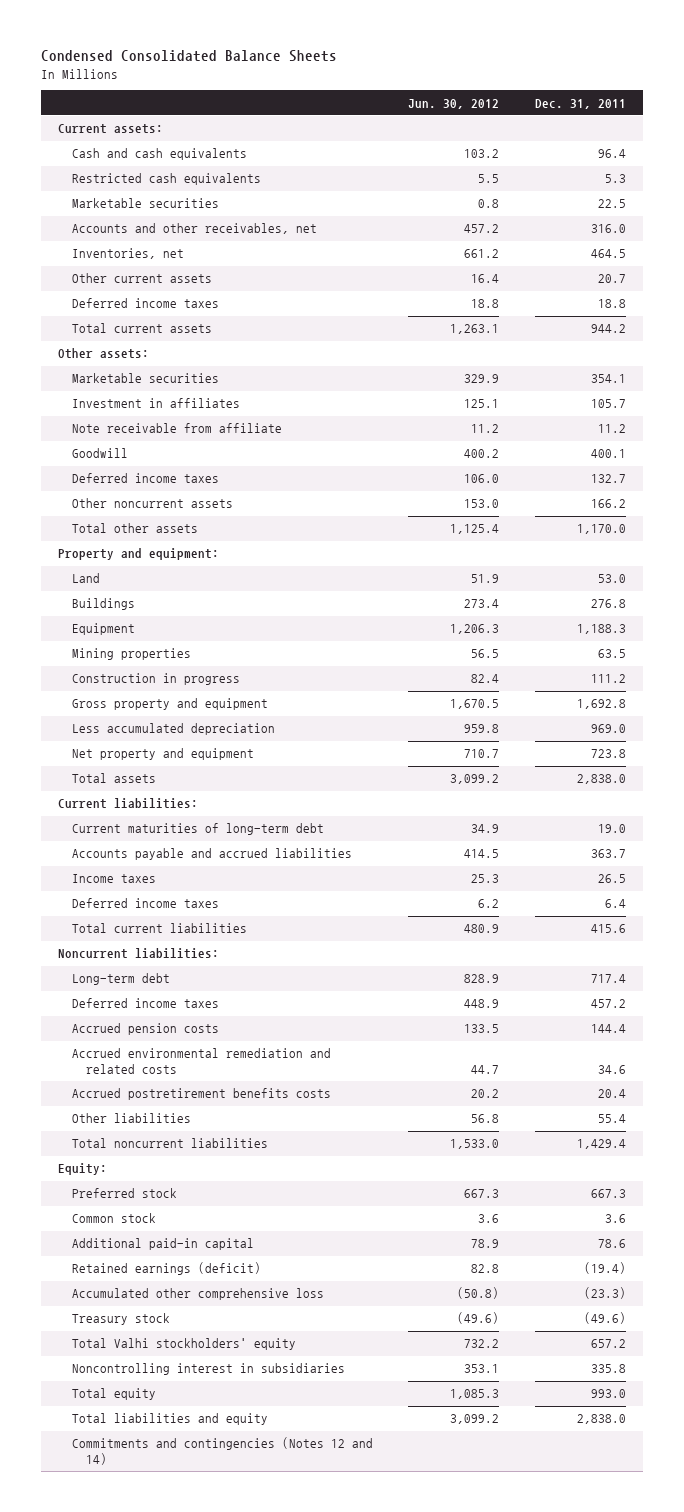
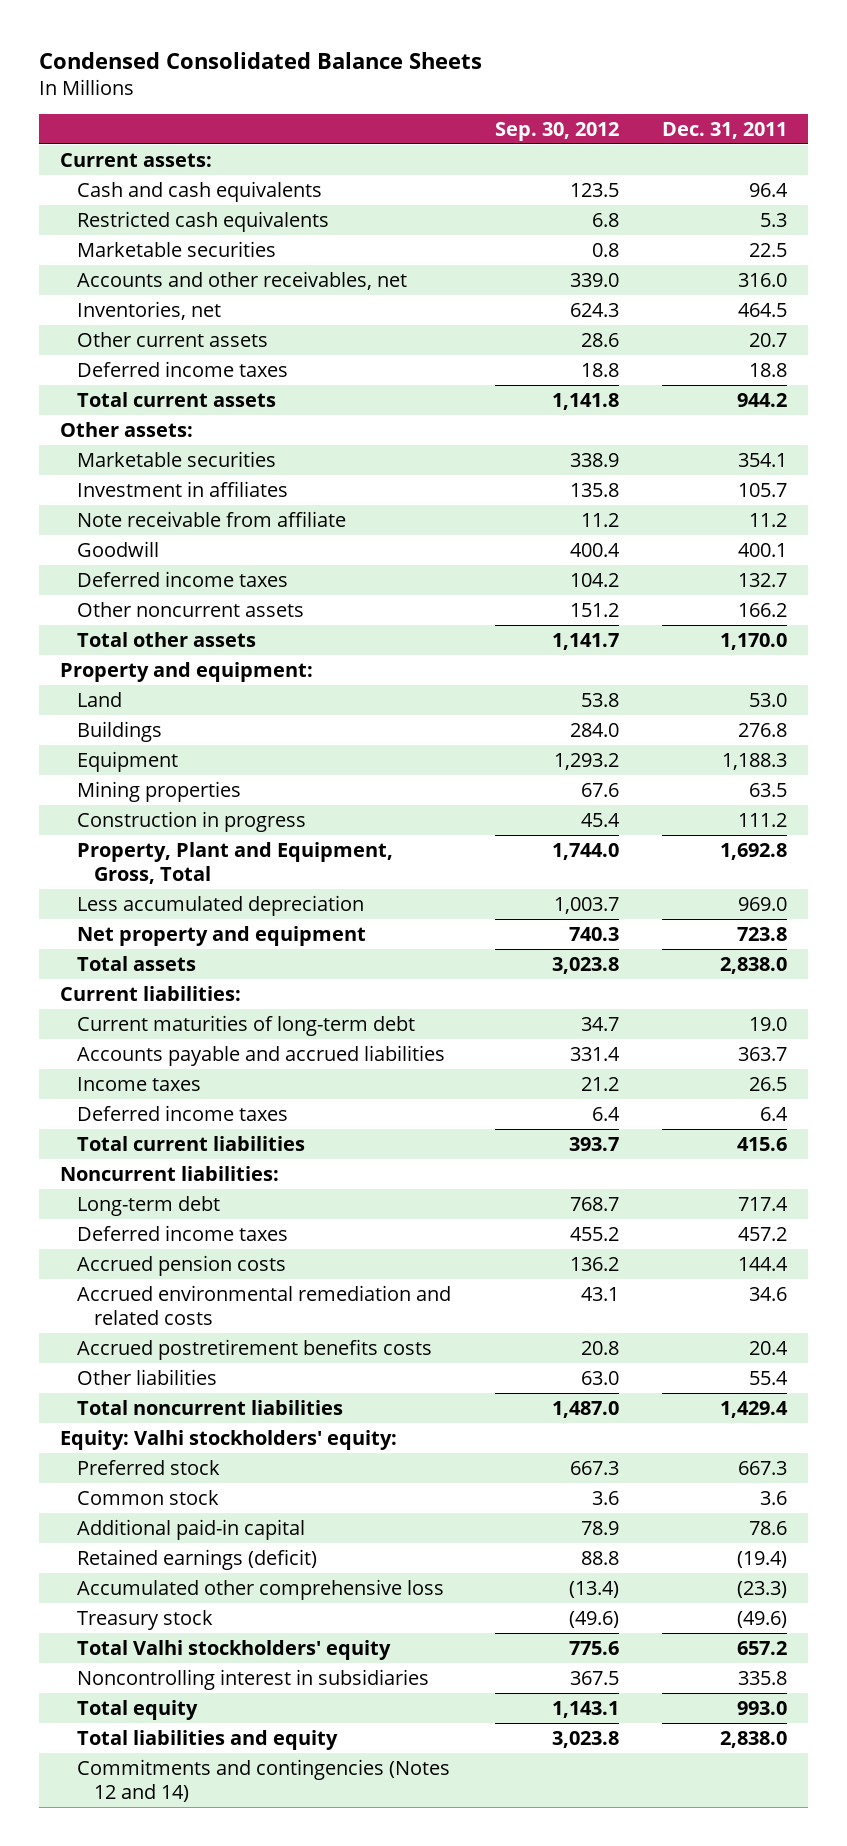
- | Jun. 30, 2012 | Dec. 31, 2011
+ | Sep. 30, 2012 | Dec. 31, 2011
- Gross property and equipment | 1,670.5 | 1,692.8
+ Property, Plant and Equipment, Gross, Total | 1,744.0 | 1,692.8
- Equity:
+ Equity: Valhi stockholders' equity:

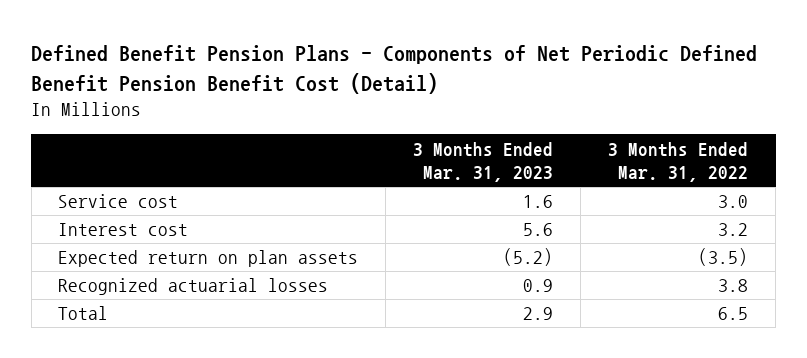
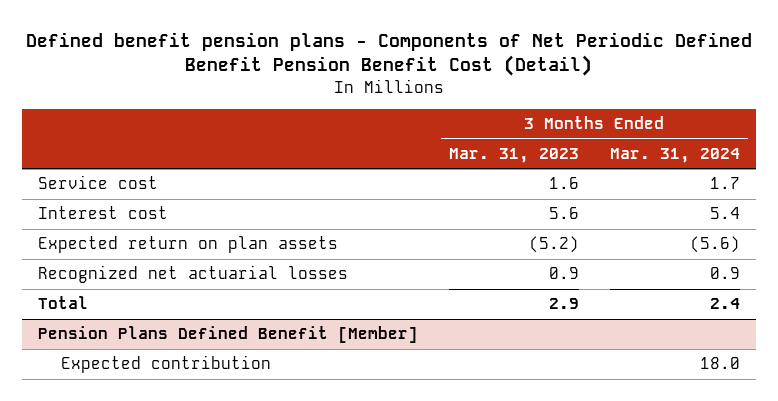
- Defined Benefit Pension Plans - Components of Net Periodic Defined Benefit Pension Benefit Cost (Detail)
+ Defined benefit pension plans - Components of Net Periodic Defined Benefit Pension Benefit Cost (Detail)
- | 3 Months Ended Mar. 31, 2023 | 3 Months Ended Mar. 31, 2022
+ | 3 Months Ended Mar. 31, 2023 | 3 Months Ended Mar. 31, 2024
- Recognized actuarial losses | 0.9 | 3.8
+ Recognized net actuarial losses | 0.9 | 0.9
+ Pension Plans Defined Benefit [Member]
+ Expected contribution | | 18.0

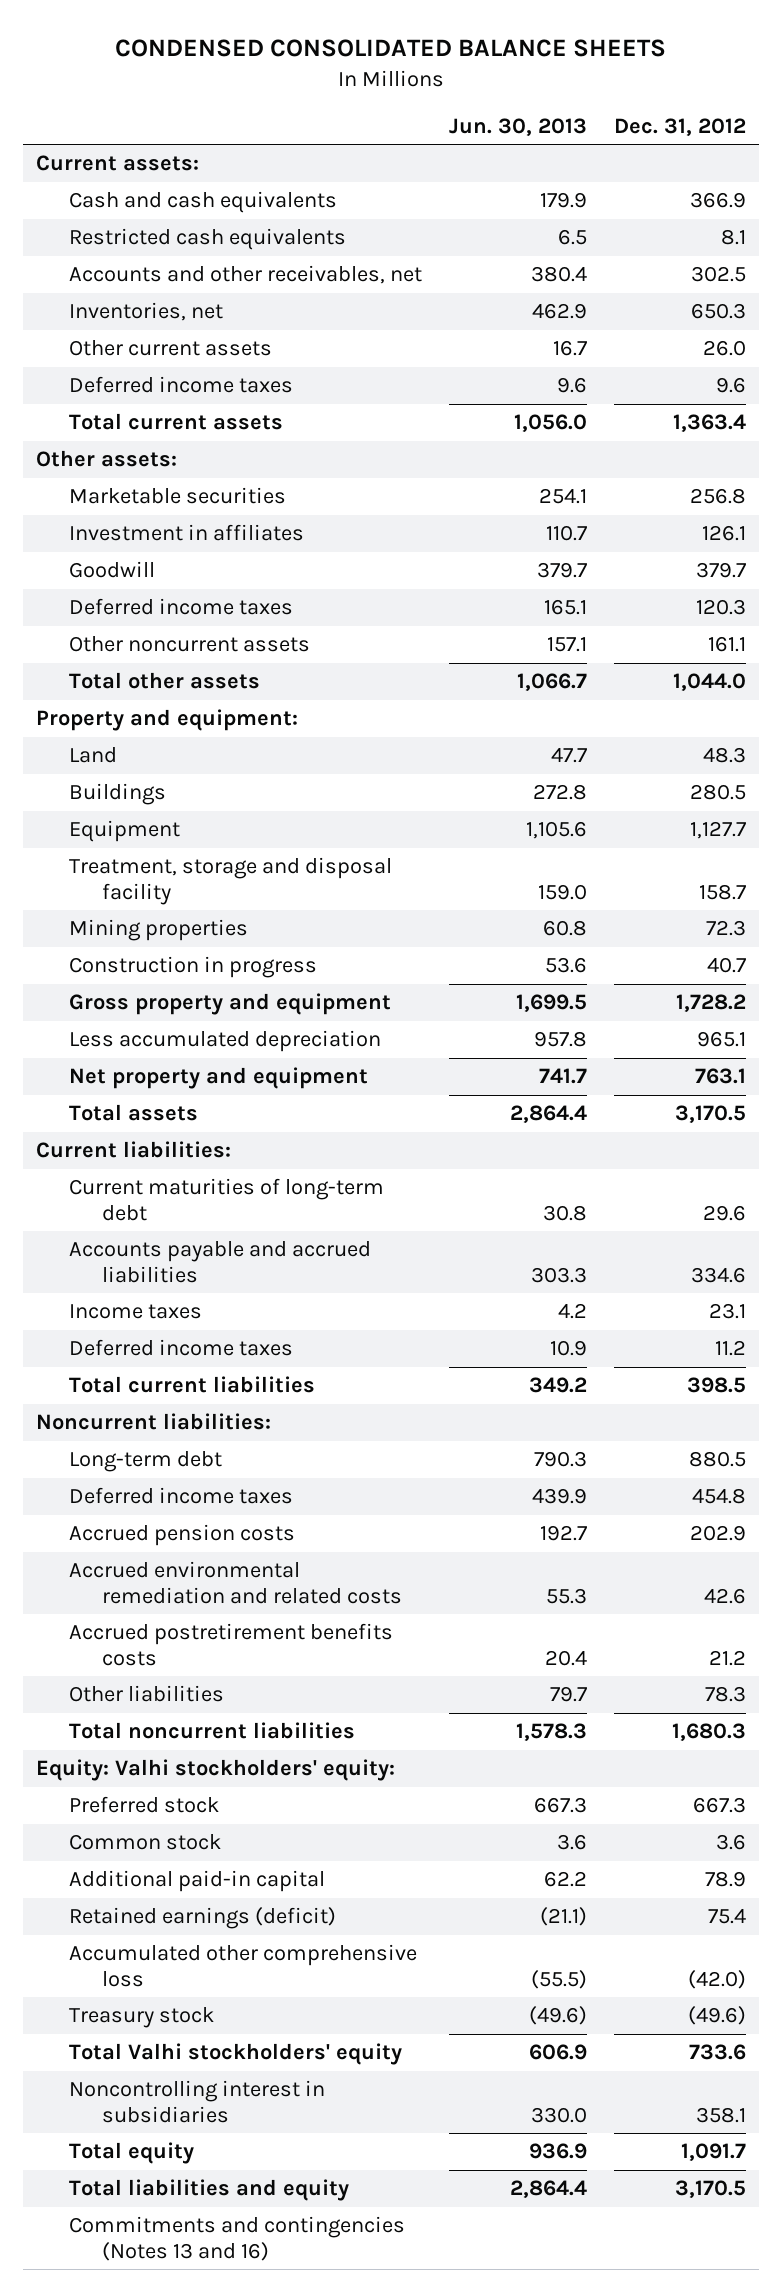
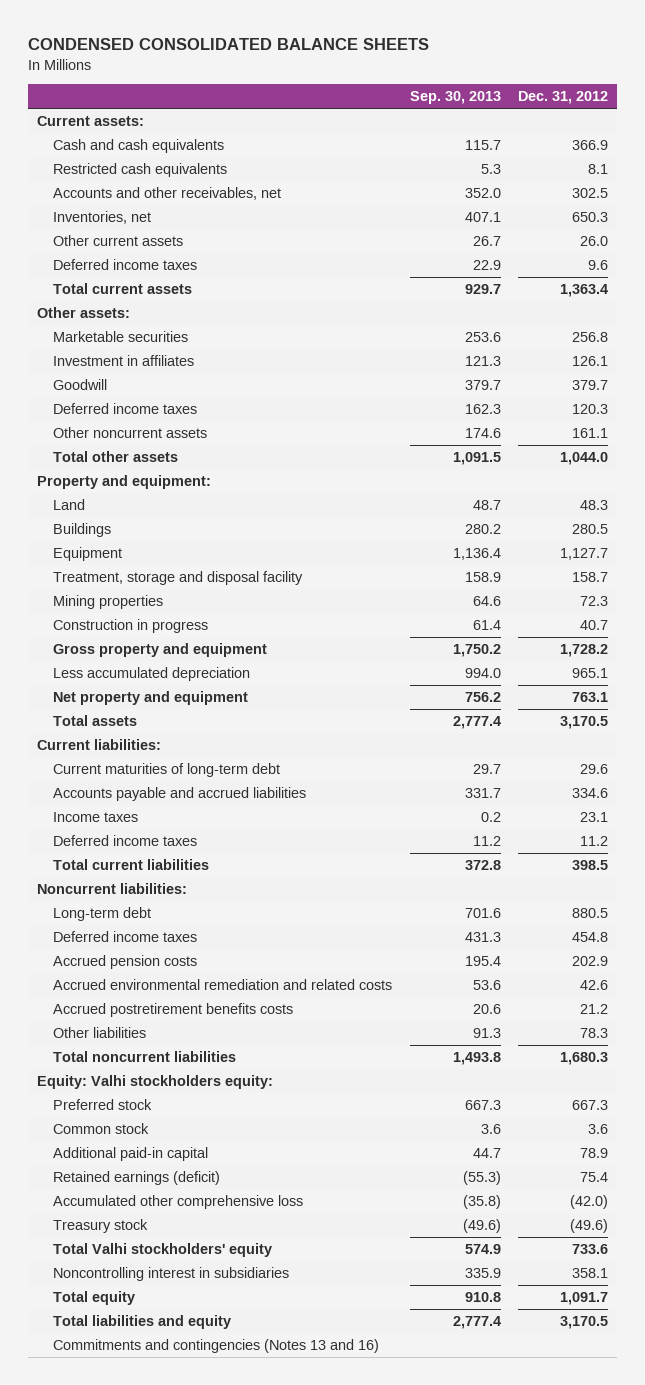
- | Jun. 30, 2013 | Dec. 31, 2012
+ | Sep. 30, 2013 | Dec. 31, 2012
- Equity: Valhi stockholders' equity:
+ Equity: Valhi stockholders equity:

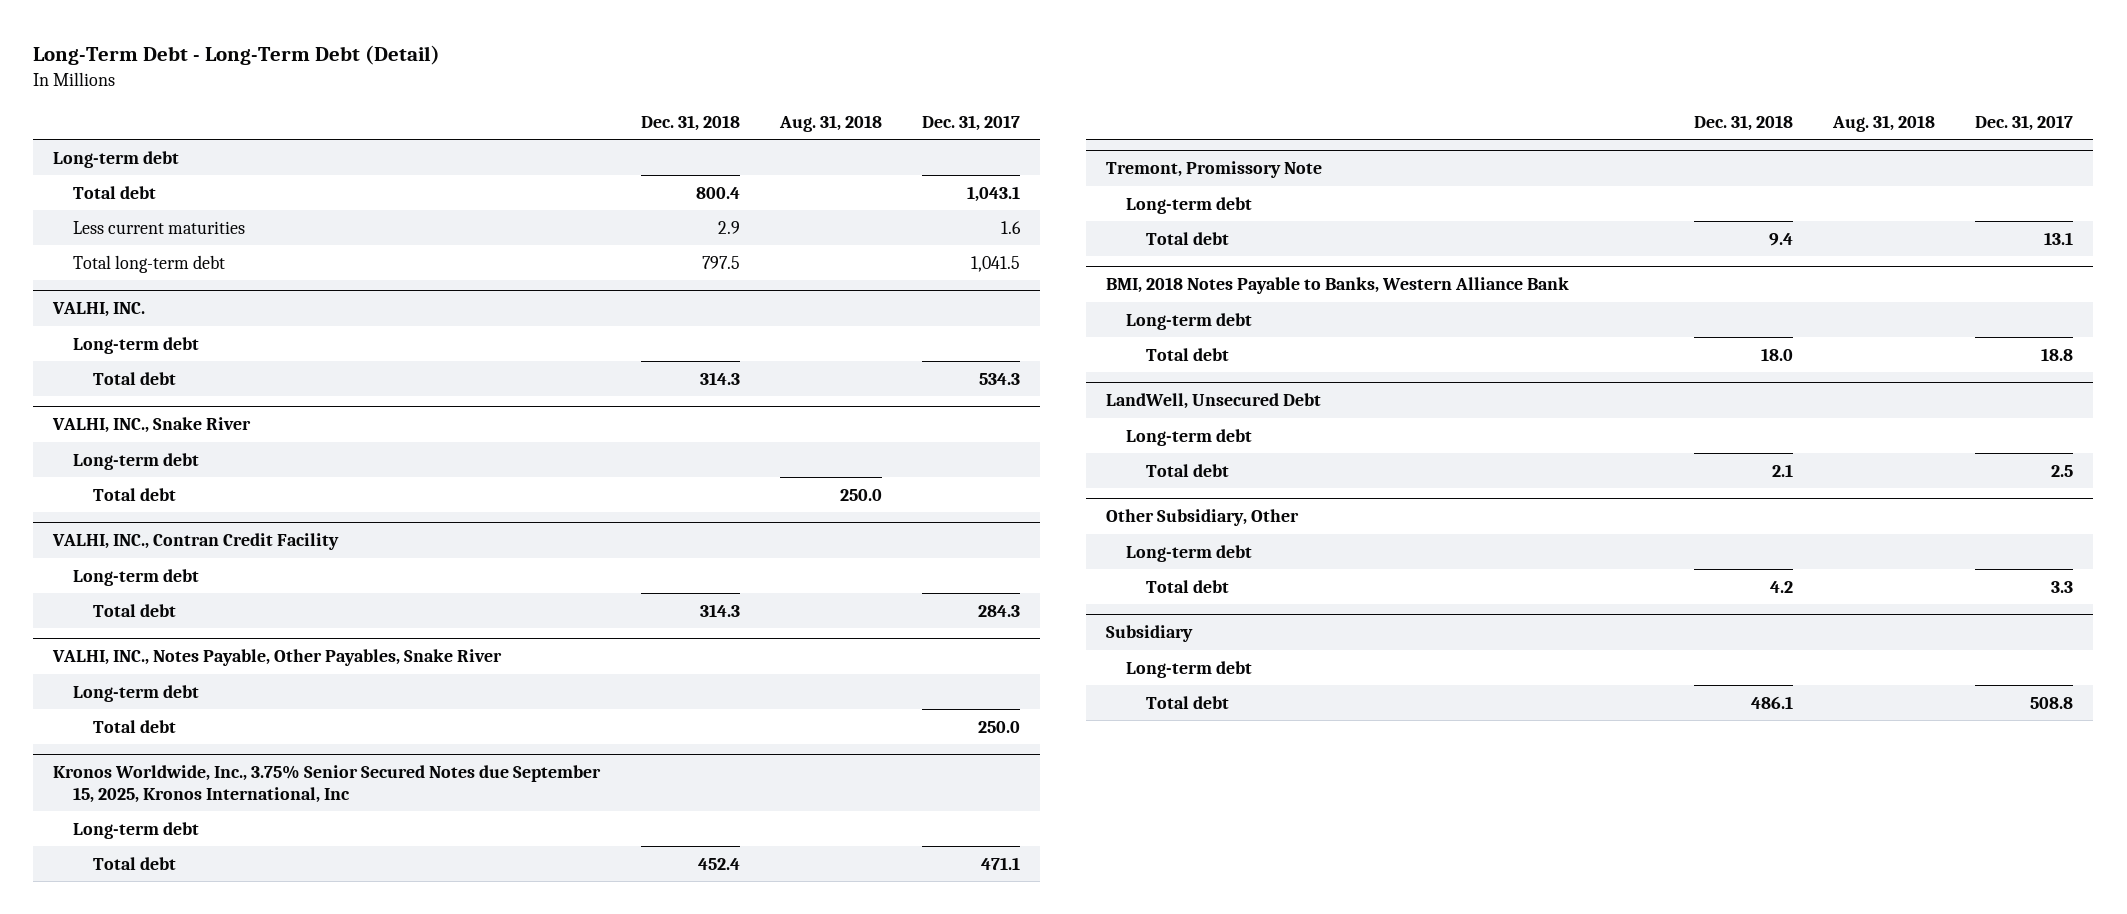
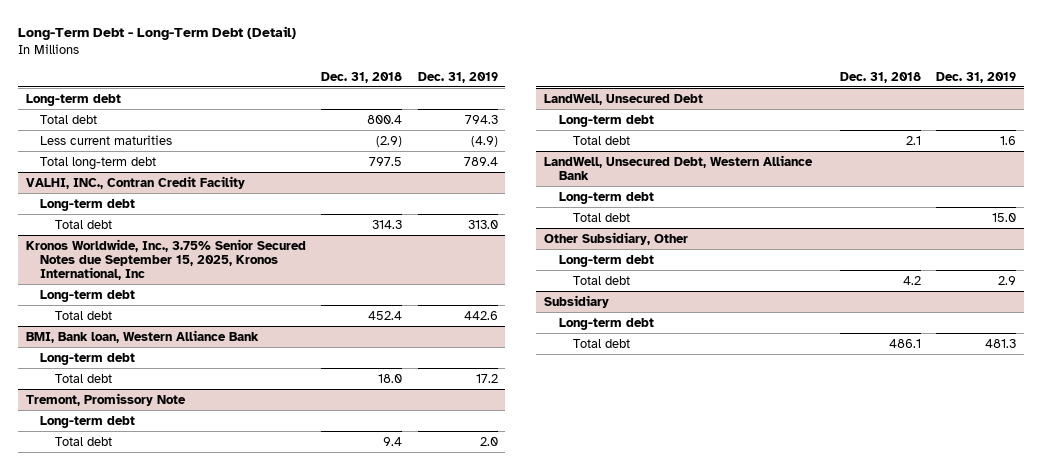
- | Dec. 31, 2018 | Aug. 31, 2018 | Dec. 31, 2017
+ | Dec. 31, 2018 | Dec. 31, 2019
- Less current maturities | 2.9 | | 1.6
+ Less current maturities | (2.9) | (4.9)
- VALHI, INC.
- Long-term debt
- Total debt | 314.3 | | 534.3
- VALHI, INC., Snake River
- Long-term debt
- Total debt | | 250.0 |
- VALHI, INC., Notes Payable, Other Payables, Snake River
- Long-term debt
- Total debt | | | 250.0
+ BMI, Bank loan, Western Alliance Bank
+ Long-term debt
+ Total debt | 18.0 | 17.2
- BMI, 2018 Notes Payable to Banks, Western Alliance Bank
- Long-term debt
- Total debt | 18.0 | | 18.8
+ LandWell, Unsecured Debt, Western Alliance Bank
+ Long-term debt
+ Total debt | | 15.0

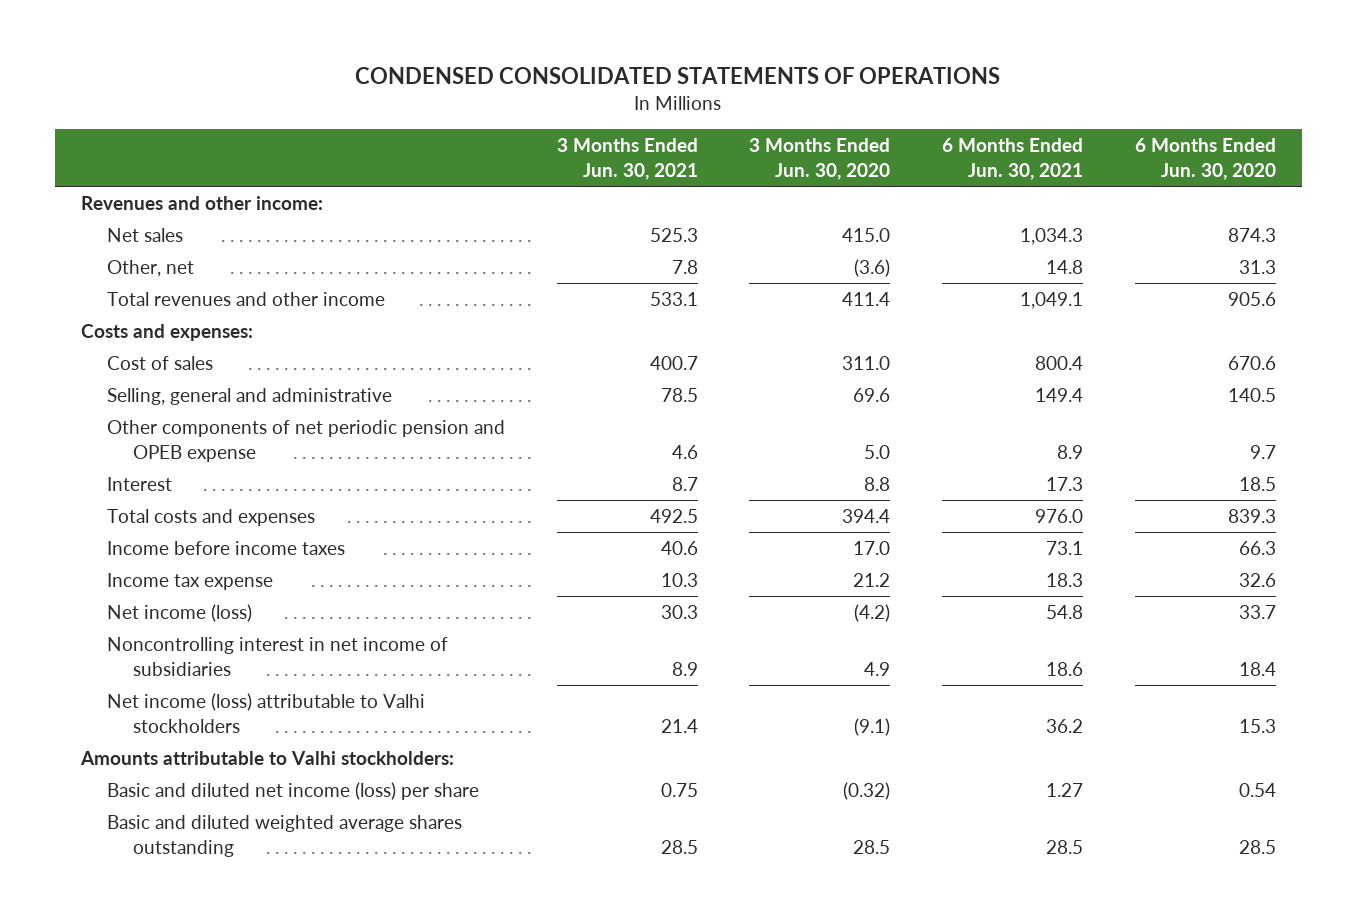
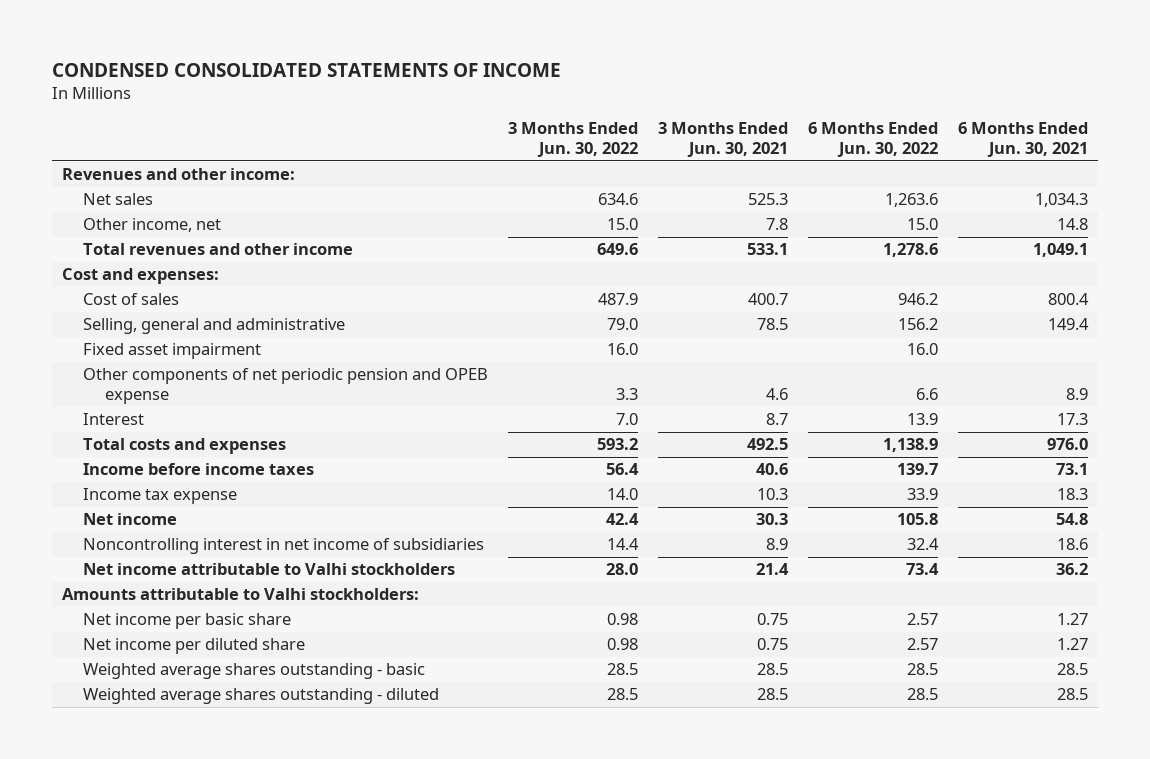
- CONDENSED CONSOLIDATED STATEMENTS OF OPERATIONS
+ CONDENSED CONSOLIDATED STATEMENTS OF INCOME
- | 3 Months Ended Jun. 30, 2021 | 3 Months Ended Jun. 30, 2020 | 6 Months Ended Jun. 30, 2021 | 6 Months Ended Jun. 30, 2020
+ | 3 Months Ended Jun. 30, 2022 | 3 Months Ended Jun. 30, 2021 | 6 Months Ended Jun. 30, 2022 | 6 Months Ended Jun. 30, 2021
- Other, net | 7.8 | (3.6) | 14.8 | 31.3
+ Other income, net | 15.0 | 7.8 | 15.0 | 14.8
- Costs and expenses:
+ Cost and expenses:
+ Fixed asset impairment | 16.0 | | 16.0 |
- Net income (loss) | 30.3 | (4.2) | 54.8 | 33.7
+ Net income | 42.4 | 30.3 | 105.8 | 54.8
- Net income (loss) attributable to Valhi stockholders | 21.4 | (9.1) | 36.2 | 15.3
+ Net income attributable to Valhi stockholders | 28.0 | 21.4 | 73.4 | 36.2
- Basic and diluted net income (loss) per share | 0.75 | (0.32) | 1.27 | 0.54
- Basic and diluted weighted average shares outstanding | 28.5 | 28.5 | 28.5 | 28.5
+ Net income per basic share | 0.98 | 0.75 | 2.57 | 1.27
+ Net income per diluted share | 0.98 | 0.75 | 2.57 | 1.27
+ Weighted average shares outstanding - basic | 28.5 | 28.5 | 28.5 | 28.5
+ Weighted average shares outstanding - diluted | 28.5 | 28.5 | 28.5 | 28.5

